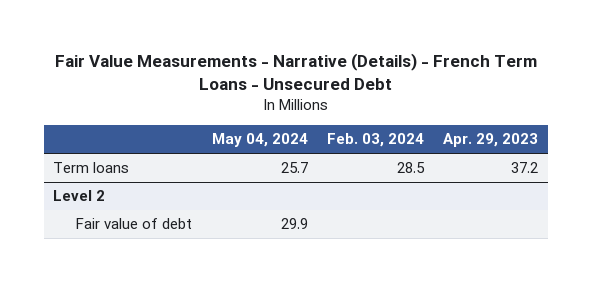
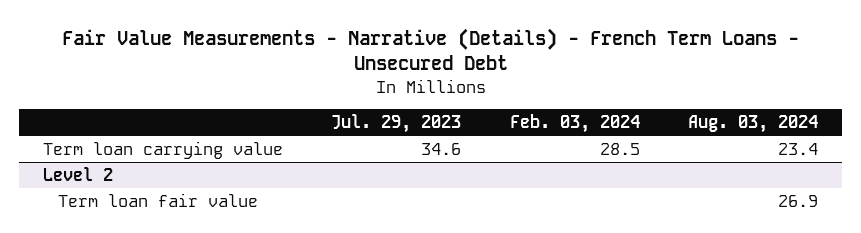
- | May 04, 2024 | Feb. 03, 2024 | Apr. 29, 2023
+ | Jul. 29, 2023 | Feb. 03, 2024 | Aug. 03, 2024
- Term loans | 25.7 | 28.5 | 37.2
+ Term loan carrying value | 34.6 | 28.5 | 23.4
@ Level 2
- Fair value of debt | 29.9 | |
+ Term loan fair value | | | 26.9

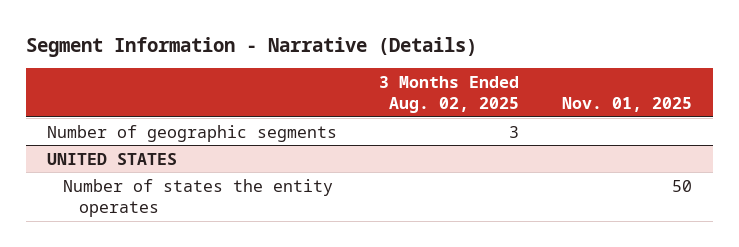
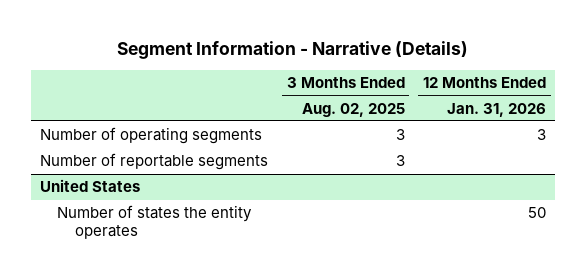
- | 3 Months Ended Aug. 02, 2025 | Nov. 01, 2025
+ | 3 Months Ended Aug. 02, 2025 | 12 Months Ended Jan. 31, 2026
- Number of geographic segments | 3 |
- UNITED STATES
+ Number of operating segments | 3 | 3
+ Number of reportable segments | 3 |
+ United States

